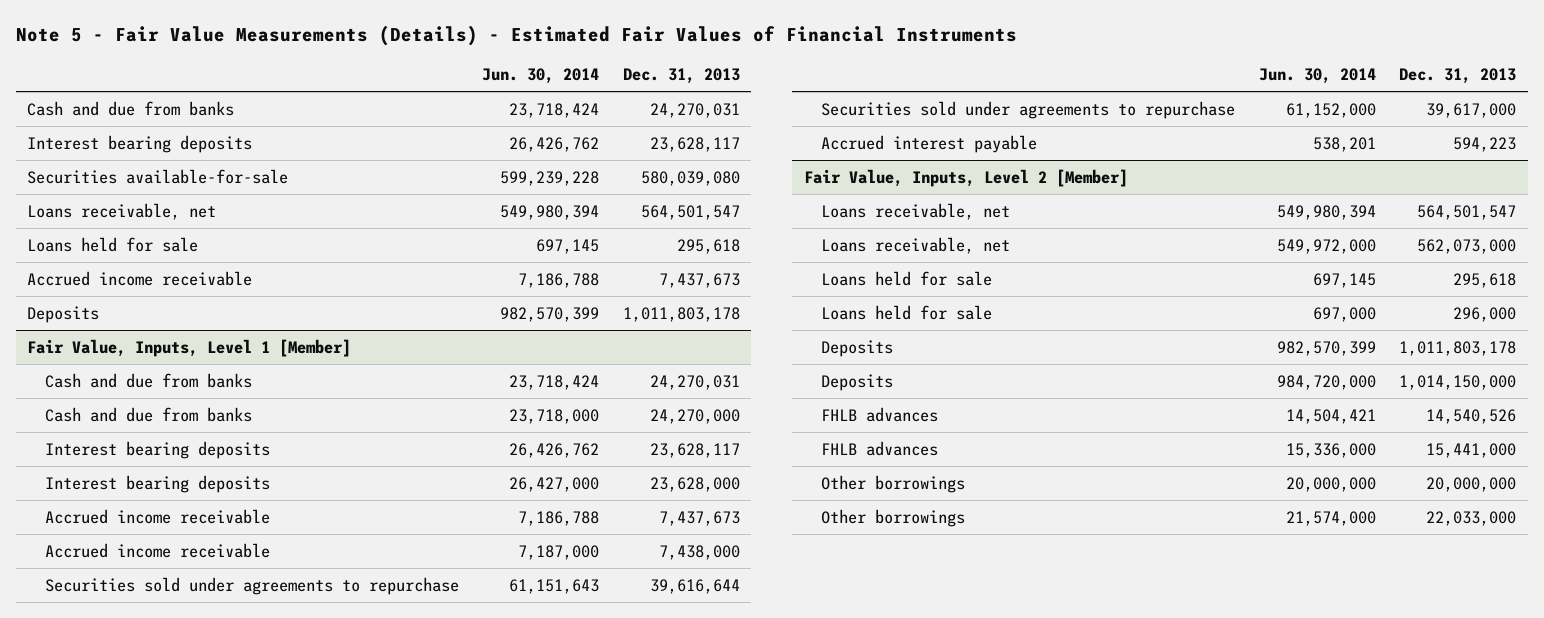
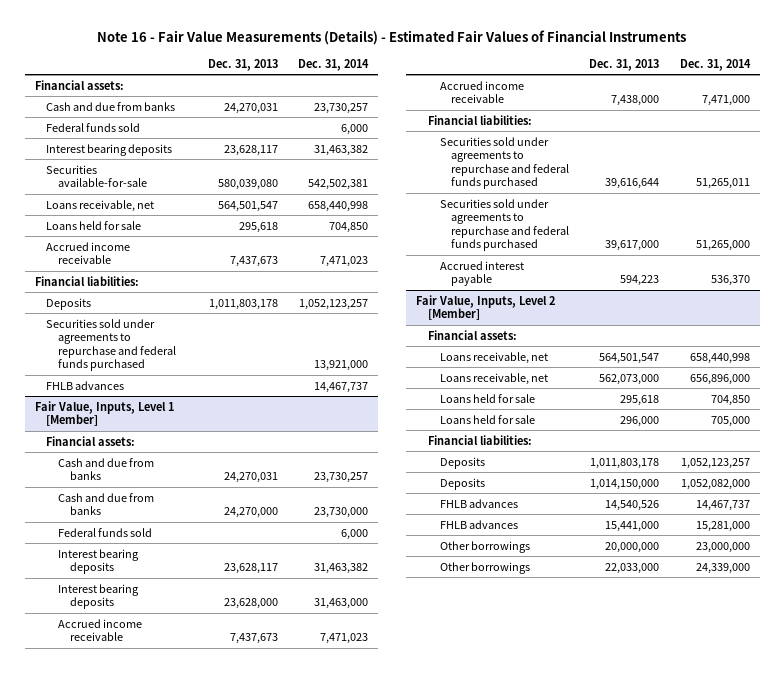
- Note 5 - Fair Value Measurements (Details) - Estimated Fair Values of Financial Instruments
+ Note 16 - Fair Value Measurements (Details) - Estimated Fair Values of Financial Instruments
- | Jun. 30, 2014 | Dec. 31, 2013
+ | Dec. 31, 2013 | Dec. 31, 2014
+ Financial assets:
+ Federal funds sold | | 6,000
+ Financial liabilities:
+ Securities sold under agreements to repurchase and federal funds purchased | | 13,921,000
+ FHLB advances | | 14,467,737
@ Fair Value, Inputs, Level 1 [Member]
+ Financial assets:
+ Federal funds sold | | 6,000
- Securities sold under agreements to repurchase | 61,151,643 | 39,616,644
- Securities sold under agreements to repurchase | 61,152,000 | 39,617,000
+ Financial liabilities:
+ Securities sold under agreements to repurchase and federal funds purchased | 39,616,644 | 51,265,011
+ Securities sold under agreements to repurchase and federal funds purchased | 39,617,000 | 51,265,000
@ Fair Value, Inputs, Level 2 [Member]
+ Financial assets:
+ Financial liabilities:

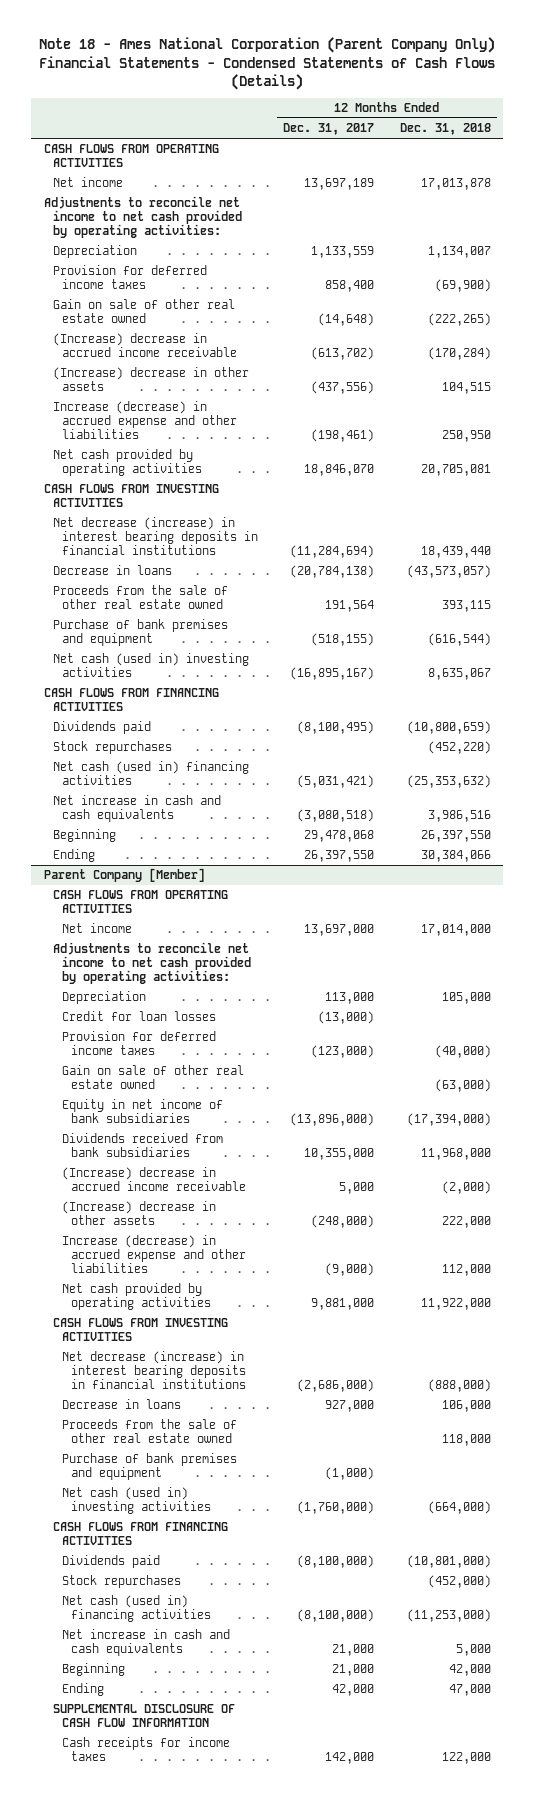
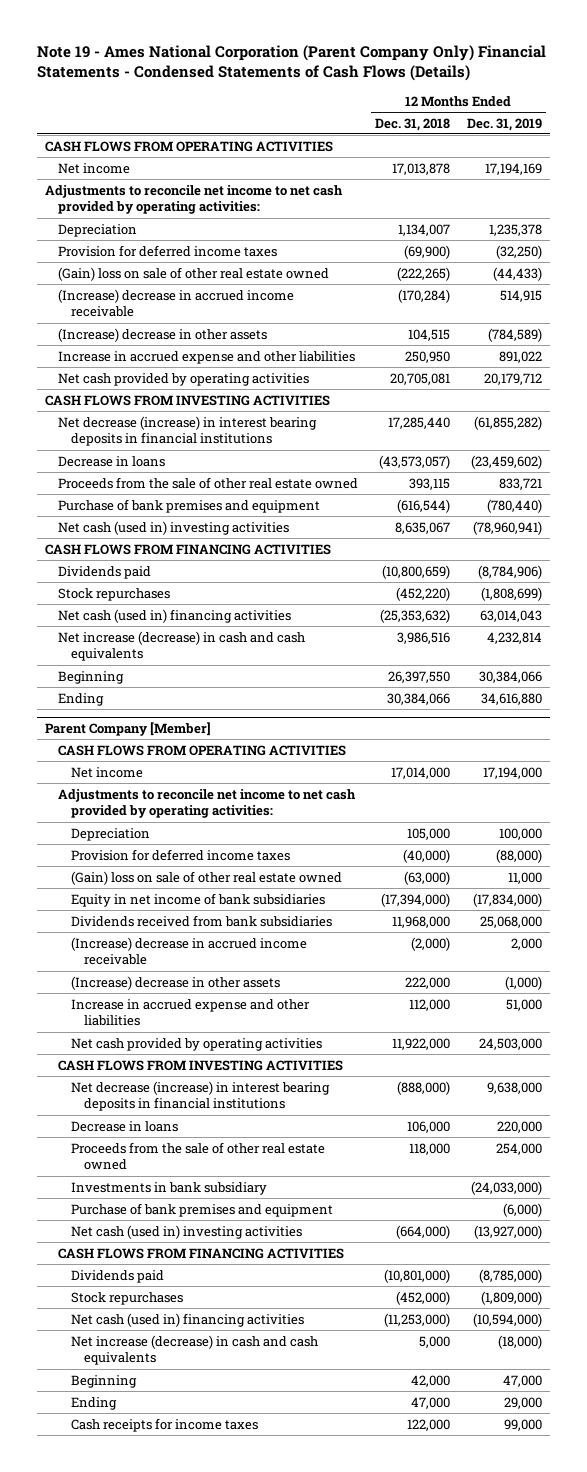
- Note 18 - Ames National Corporation (Parent Company Only) Financial Statements - Condensed Statements of Cash Flows (Details)
+ Note 19 - Ames National Corporation (Parent Company Only) Financial Statements - Condensed Statements of Cash Flows (Details)
- | 12 Months Ended Dec. 31, 2017 | 12 Months Ended Dec. 31, 2018
+ | 12 Months Ended Dec. 31, 2018 | 12 Months Ended Dec. 31, 2019
- Gain on sale of other real estate owned | (14,648) | (222,265)
+ (Gain) loss on sale of other real estate owned | (222,265) | (44,433)
- Increase (decrease) in accrued expense and other liabilities | (198,461) | 250,950
+ Increase in accrued expense and other liabilities | 250,950 | 891,022
- Net decrease (increase) in interest bearing deposits in financial institutions | (11,284,694) | 18,439,440
+ Net decrease (increase) in interest bearing deposits in financial institutions | 17,285,440 | (61,855,282)
- Net increase in cash and cash equivalents | (3,080,518) | 3,986,516
+ Net increase (decrease) in cash and cash equivalents | 3,986,516 | 4,232,814
@ Parent Company [Member]
- Credit for loan losses | (13,000) |
- Gain on sale of other real estate owned | | (63,000)
+ (Gain) loss on sale of other real estate owned | (63,000) | 11,000
- Increase (decrease) in accrued expense and other liabilities | (9,000) | 112,000
+ Increase in accrued expense and other liabilities | 112,000 | 51,000
+ Investments in bank subsidiary | | (24,033,000)
- Net increase in cash and cash equivalents | 21,000 | 5,000
+ Net increase (decrease) in cash and cash equivalents | 5,000 | (18,000)
- SUPPLEMENTAL DISCLOSURE OF CASH FLOW INFORMATION

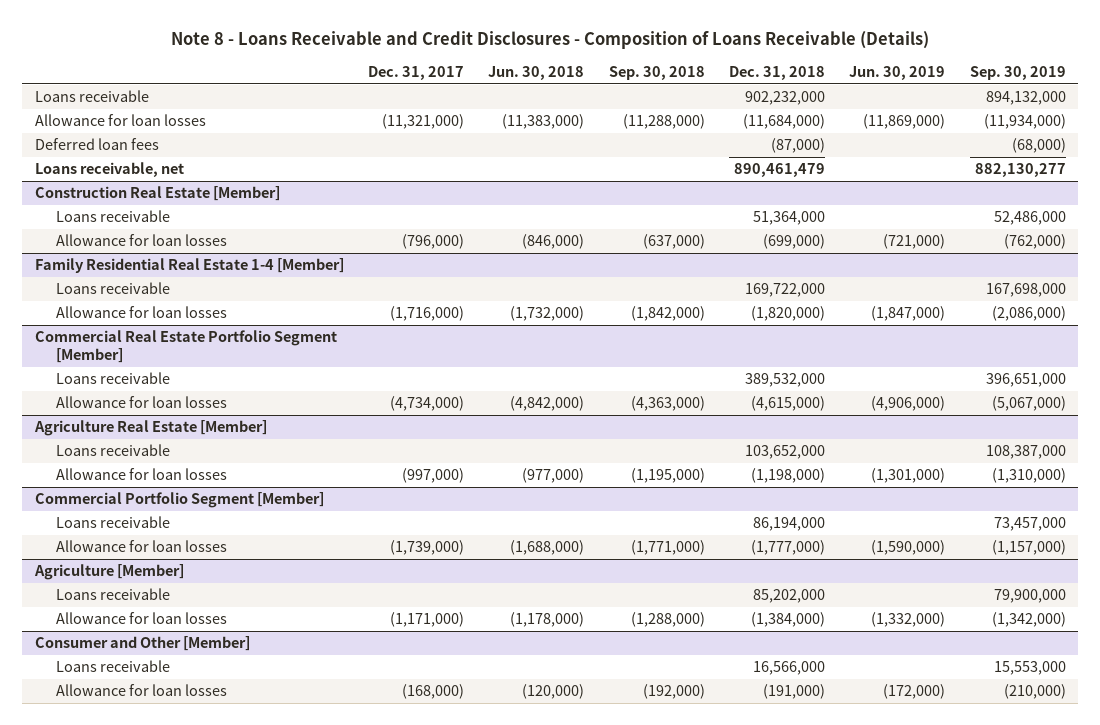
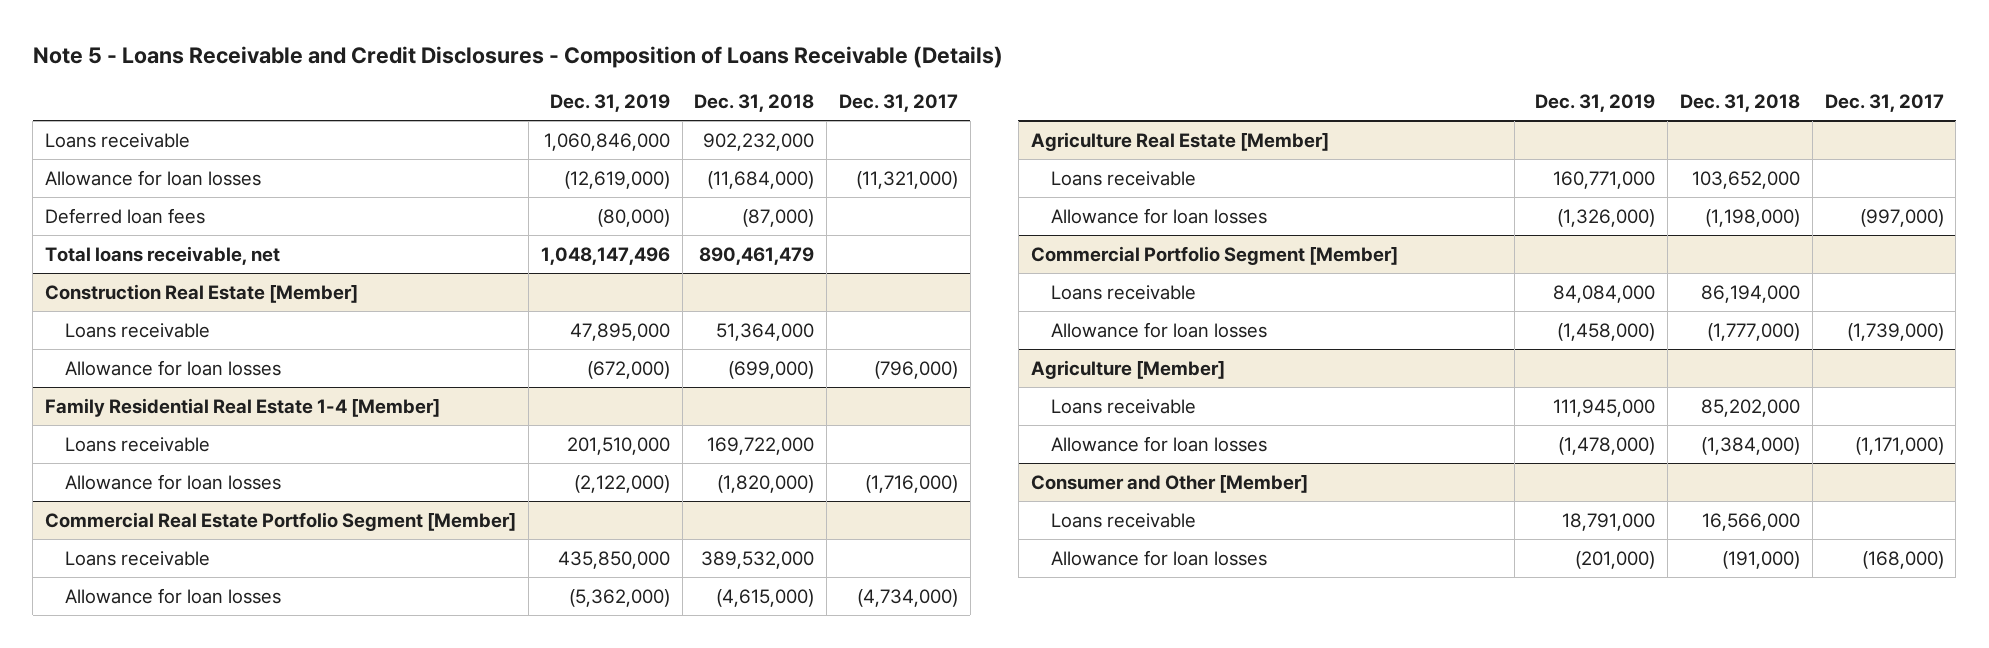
- Note 8 - Loans Receivable and Credit Disclosures - Composition of Loans Receivable (Details)
+ Note 5 - Loans Receivable and Credit Disclosures - Composition of Loans Receivable (Details)
- | Dec. 31, 2017 | Jun. 30, 2018 | Sep. 30, 2018 | Dec. 31, 2018 | Jun. 30, 2019 | Sep. 30, 2019
+ | Dec. 31, 2019 | Dec. 31, 2018 | Dec. 31, 2017
- Loans receivable, net | | | | 890,461,479 | | 882,130,277
+ Total loans receivable, net | 1,048,147,496 | 890,461,479 |

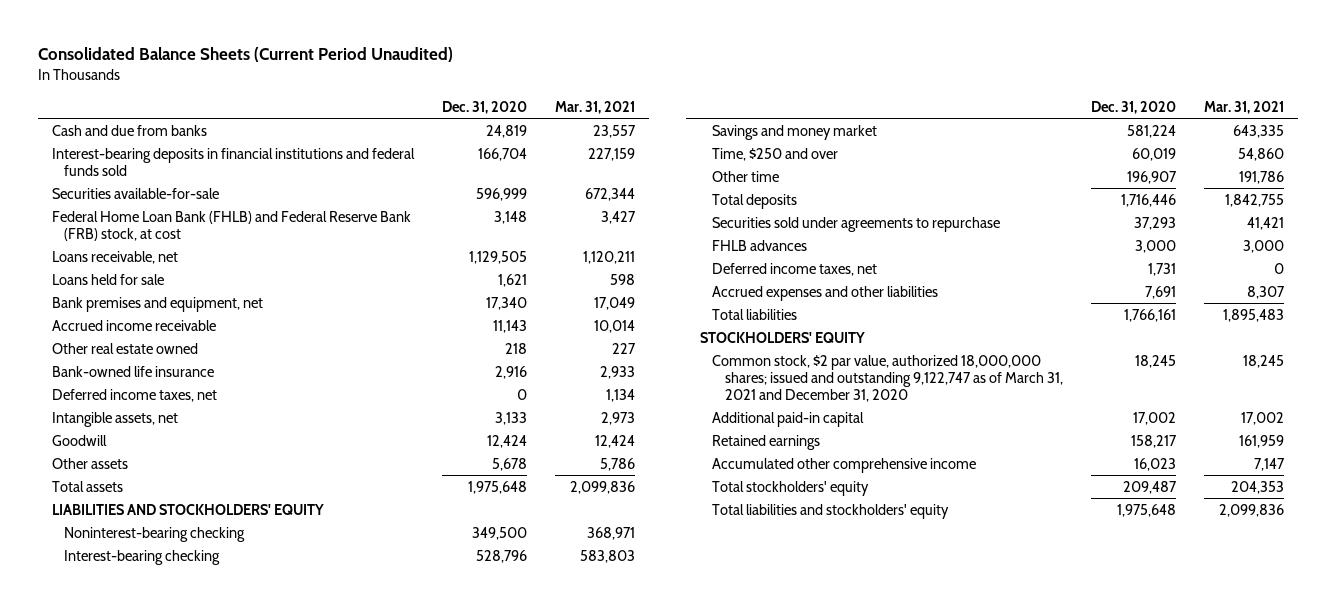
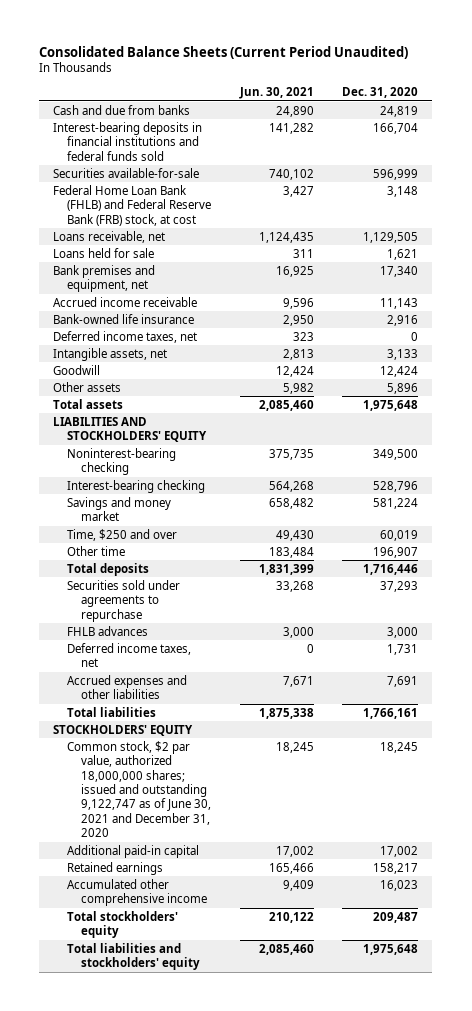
- | Dec. 31, 2020 | Mar. 31, 2021
+ | Jun. 30, 2021 | Dec. 31, 2020
- Other real estate owned | 218 | 227
- Other assets | 5,678 | 5,786
+ Other assets | 5,982 | 5,896
- Common stock, $2 par value, authorized 18,000,000 shares; issued and outstanding 9,122,747 as of March 31, 2021 and December 31, 2020 | 18,245 | 18,245
+ Common stock, $2 par value, authorized 18,000,000 shares; issued and outstanding 9,122,747 as of June 30, 2021 and December 31, 2020 | 18,245 | 18,245

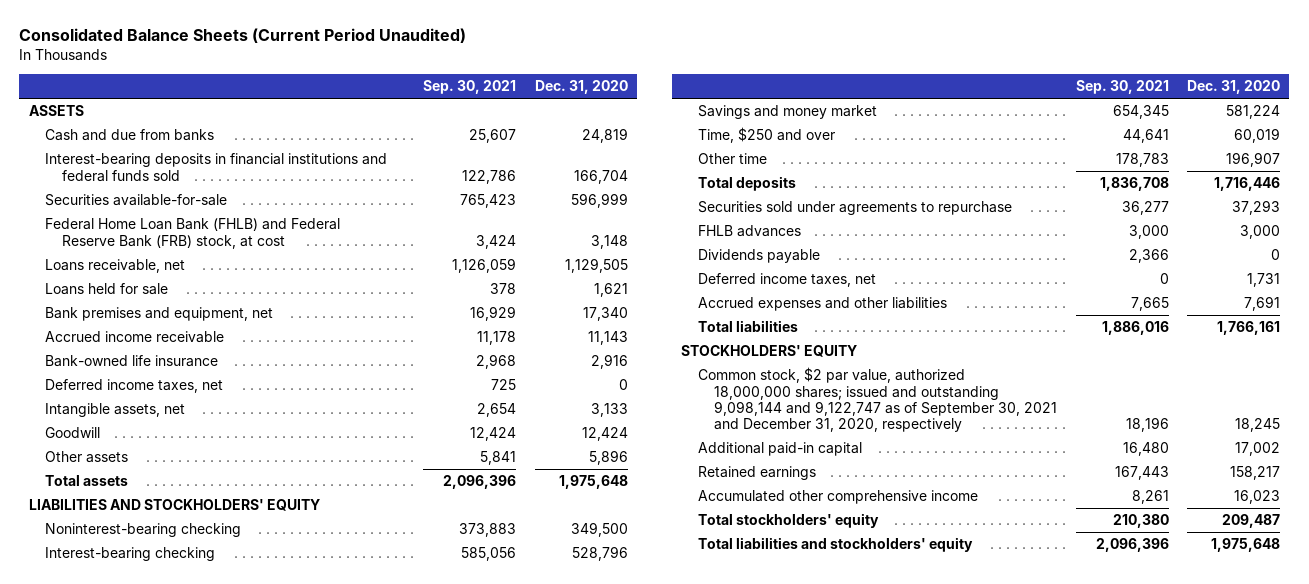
- | Jun. 30, 2021 | Dec. 31, 2020
+ | Sep. 30, 2021 | Dec. 31, 2020
+ ASSETS
+ Dividends payable | 2,366 | 0
- Common stock, $2 par value, authorized 18,000,000 shares; issued and outstanding 9,122,747 as of June 30, 2021 and December 31, 2020 | 18,245 | 18,245
+ Common stock, $2 par value, authorized 18,000,000 shares; issued and outstanding 9,098,144 and 9,122,747 as of September 30, 2021 and December 31, 2020, respectively | 18,196 | 18,245

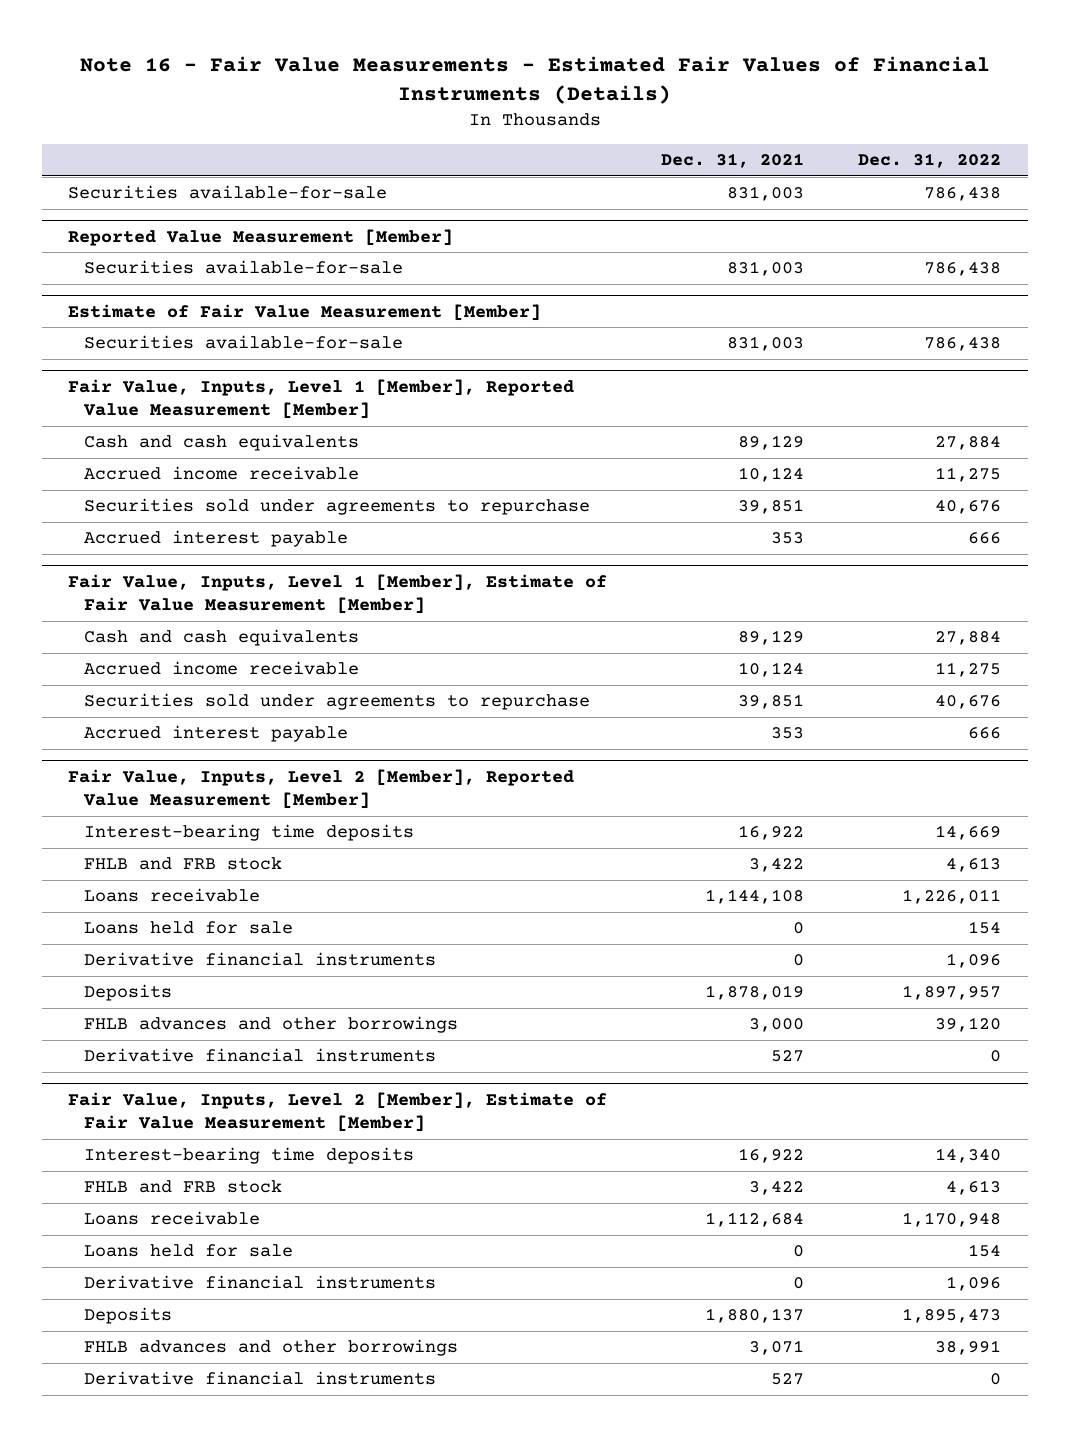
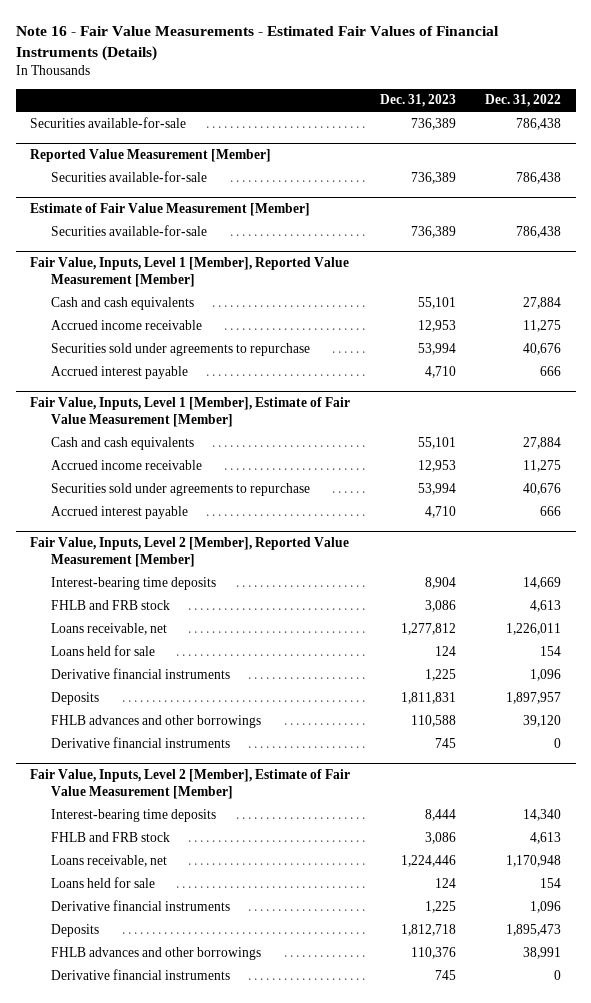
- | Dec. 31, 2021 | Dec. 31, 2022
+ | Dec. 31, 2023 | Dec. 31, 2022
@ Fair Value, Inputs, Level 2 [Member], Reported Value Measurement [Member]
- Loans receivable | 1,144,108 | 1,226,011
+ Loans receivable, net | 1,277,812 | 1,226,011
@ Fair Value, Inputs, Level 2 [Member], Estimate of Fair Value Measurement [Member]
- Loans receivable | 1,112,684 | 1,170,948
+ Loans receivable, net | 1,224,446 | 1,170,948

